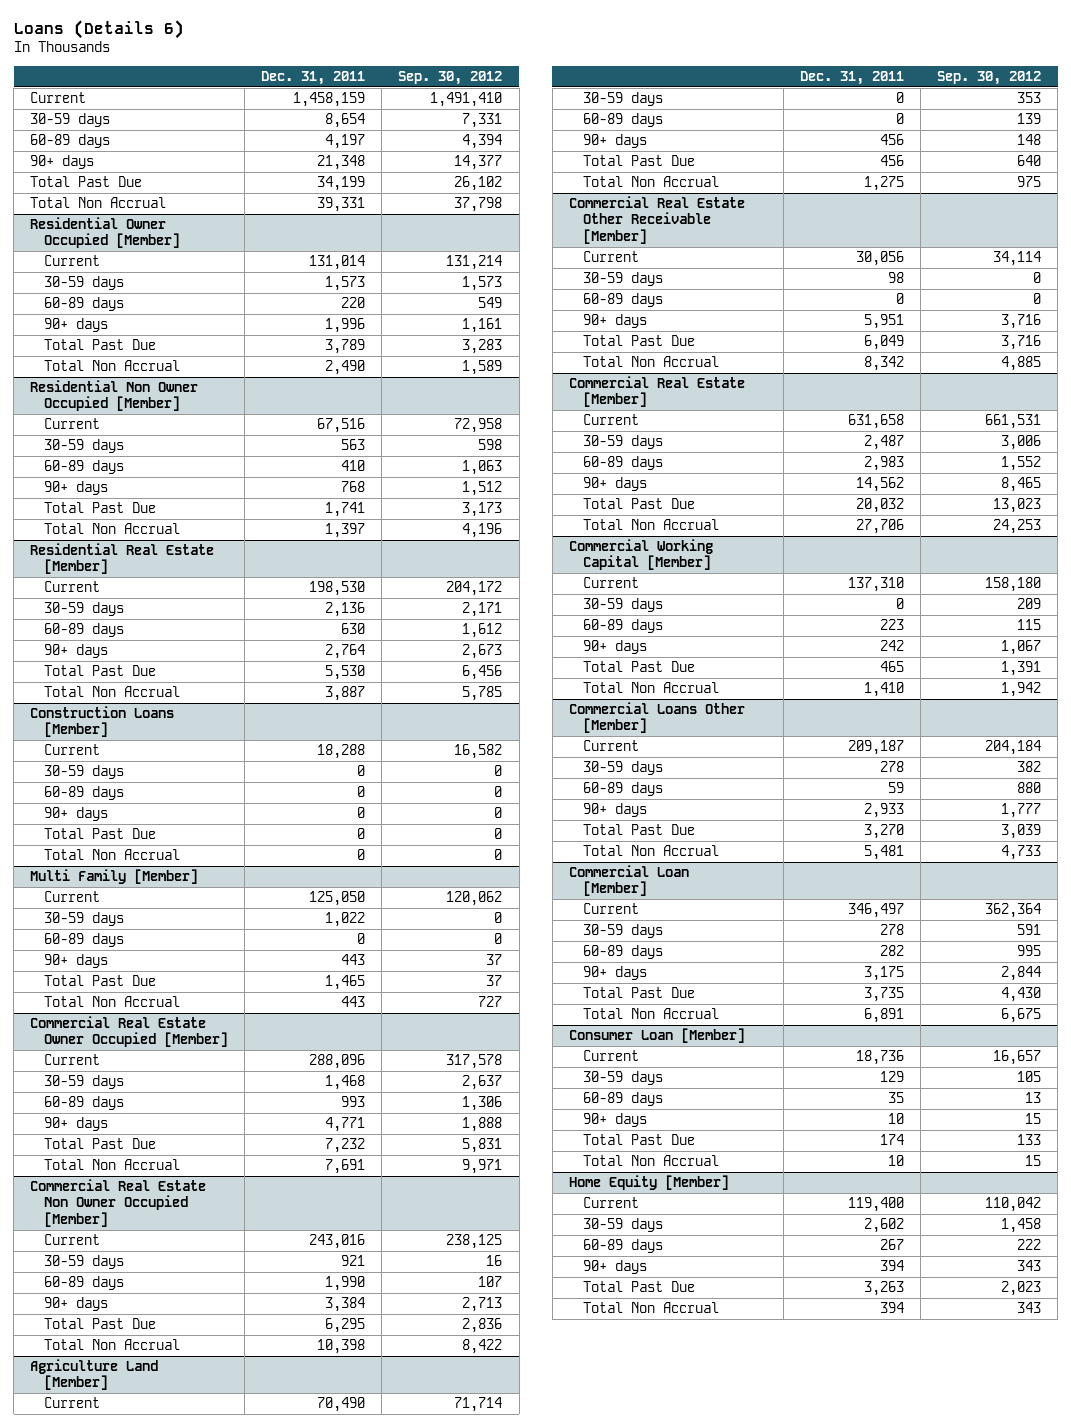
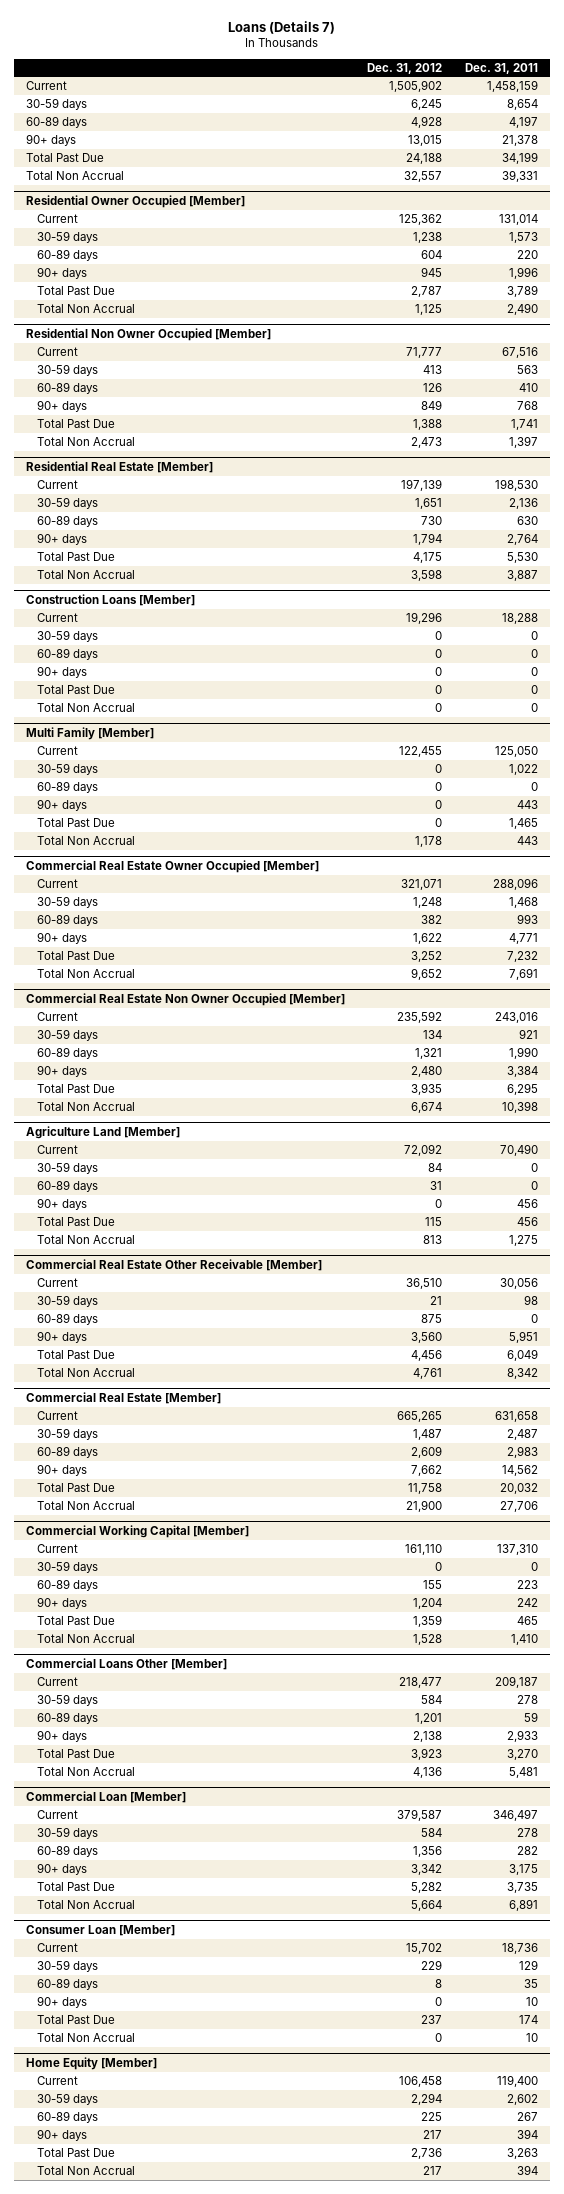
- Loans (Details 6)
+ Loans (Details 7)
- | Dec. 31, 2011 | Sep. 30, 2012
+ | Dec. 31, 2012 | Dec. 31, 2011
- 90+ days | 21,348 | 14,377
+ 90+ days | 13,015 | 21,378

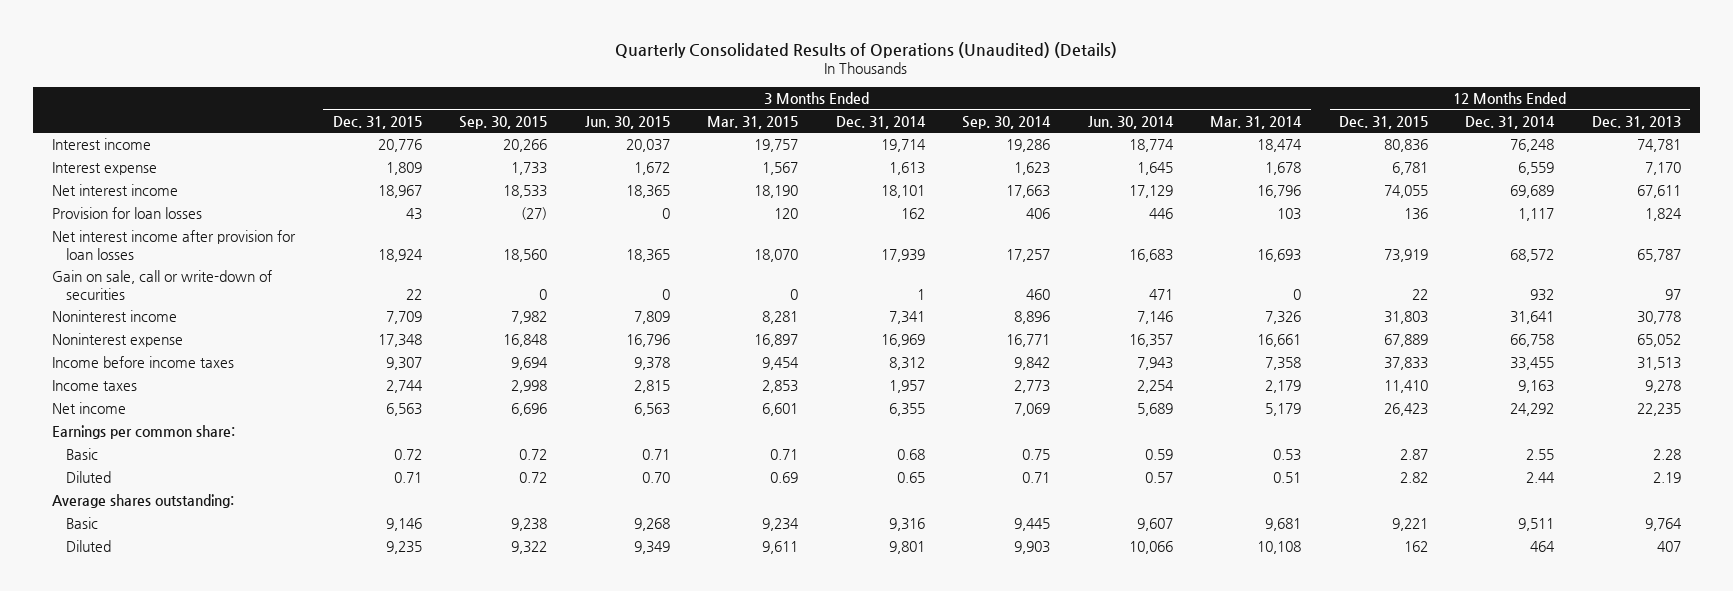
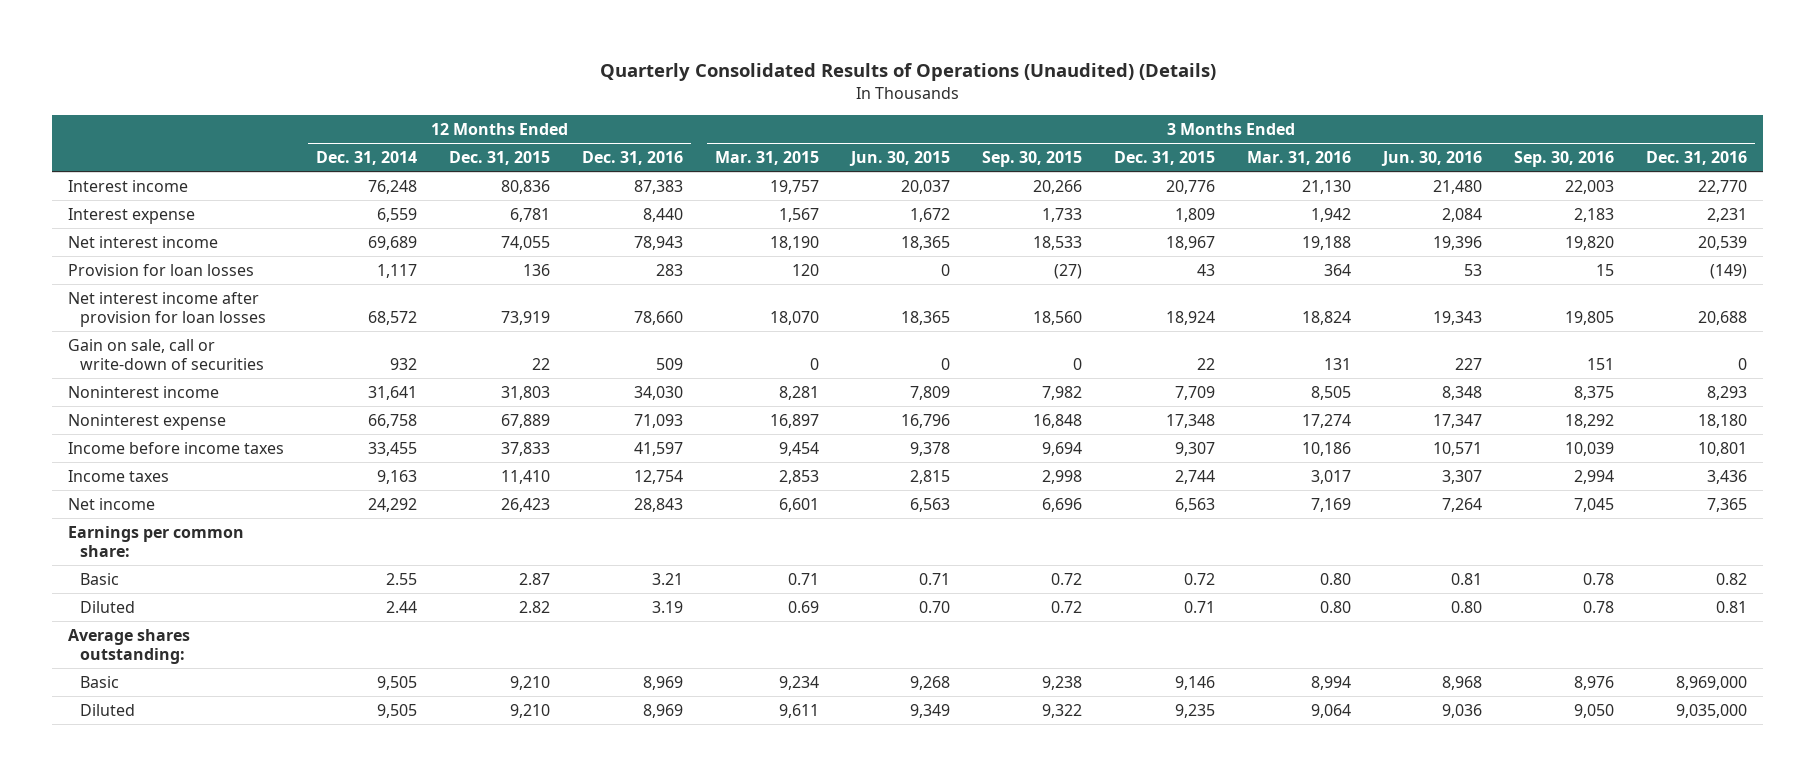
- | 3 Months Ended Dec. 31, 2015 | 3 Months Ended Sep. 30, 2015 | 3 Months Ended Jun. 30, 2015 | 3 Months Ended Mar. 31, 2015 | 3 Months Ended Dec. 31, 2014 | 3 Months Ended Sep. 30, 2014 | 3 Months Ended Jun. 30, 2014 | 3 Months Ended Mar. 31, 2014 | 12 Months Ended Dec. 31, 2015 | 12 Months Ended Dec. 31, 2014 | 12 Months Ended Dec. 31, 2013
+ | 12 Months Ended Dec. 31, 2014 | 12 Months Ended Dec. 31, 2015 | 12 Months Ended Dec. 31, 2016 | 3 Months Ended Mar. 31, 2015 | 3 Months Ended Jun. 30, 2015 | 3 Months Ended Sep. 30, 2015 | 3 Months Ended Dec. 31, 2015 | 3 Months Ended Mar. 31, 2016 | 3 Months Ended Jun. 30, 2016 | 3 Months Ended Sep. 30, 2016 | 3 Months Ended Dec. 31, 2016
- Basic | 9,146 | 9,238 | 9,268 | 9,234 | 9,316 | 9,445 | 9,607 | 9,681 | 9,221 | 9,511 | 9,764
- Diluted | 9,235 | 9,322 | 9,349 | 9,611 | 9,801 | 9,903 | 10,066 | 10,108 | 162 | 464 | 407
+ Basic | 9,505 | 9,210 | 8,969 | 9,234 | 9,268 | 9,238 | 9,146 | 8,994 | 8,968 | 8,976 | 8,969,000
+ Diluted | 9,505 | 9,210 | 8,969 | 9,611 | 9,349 | 9,322 | 9,235 | 9,064 | 9,036 | 9,050 | 9,035,000

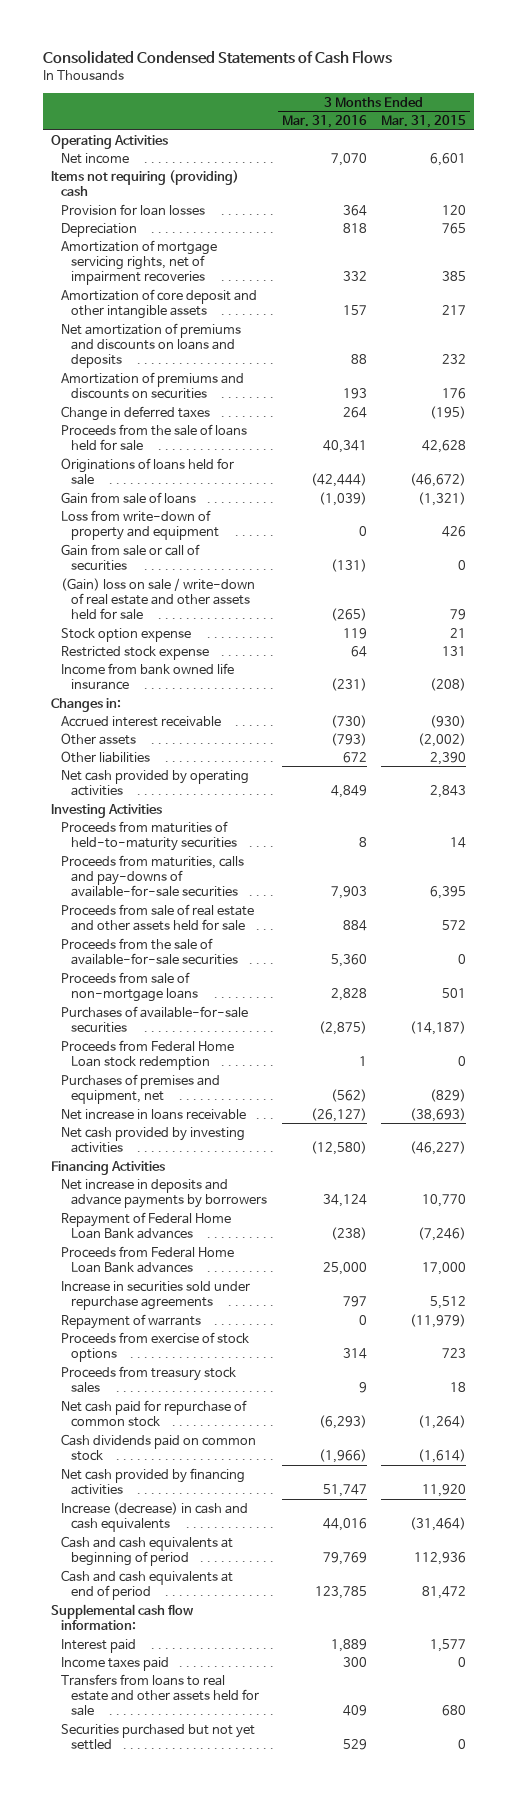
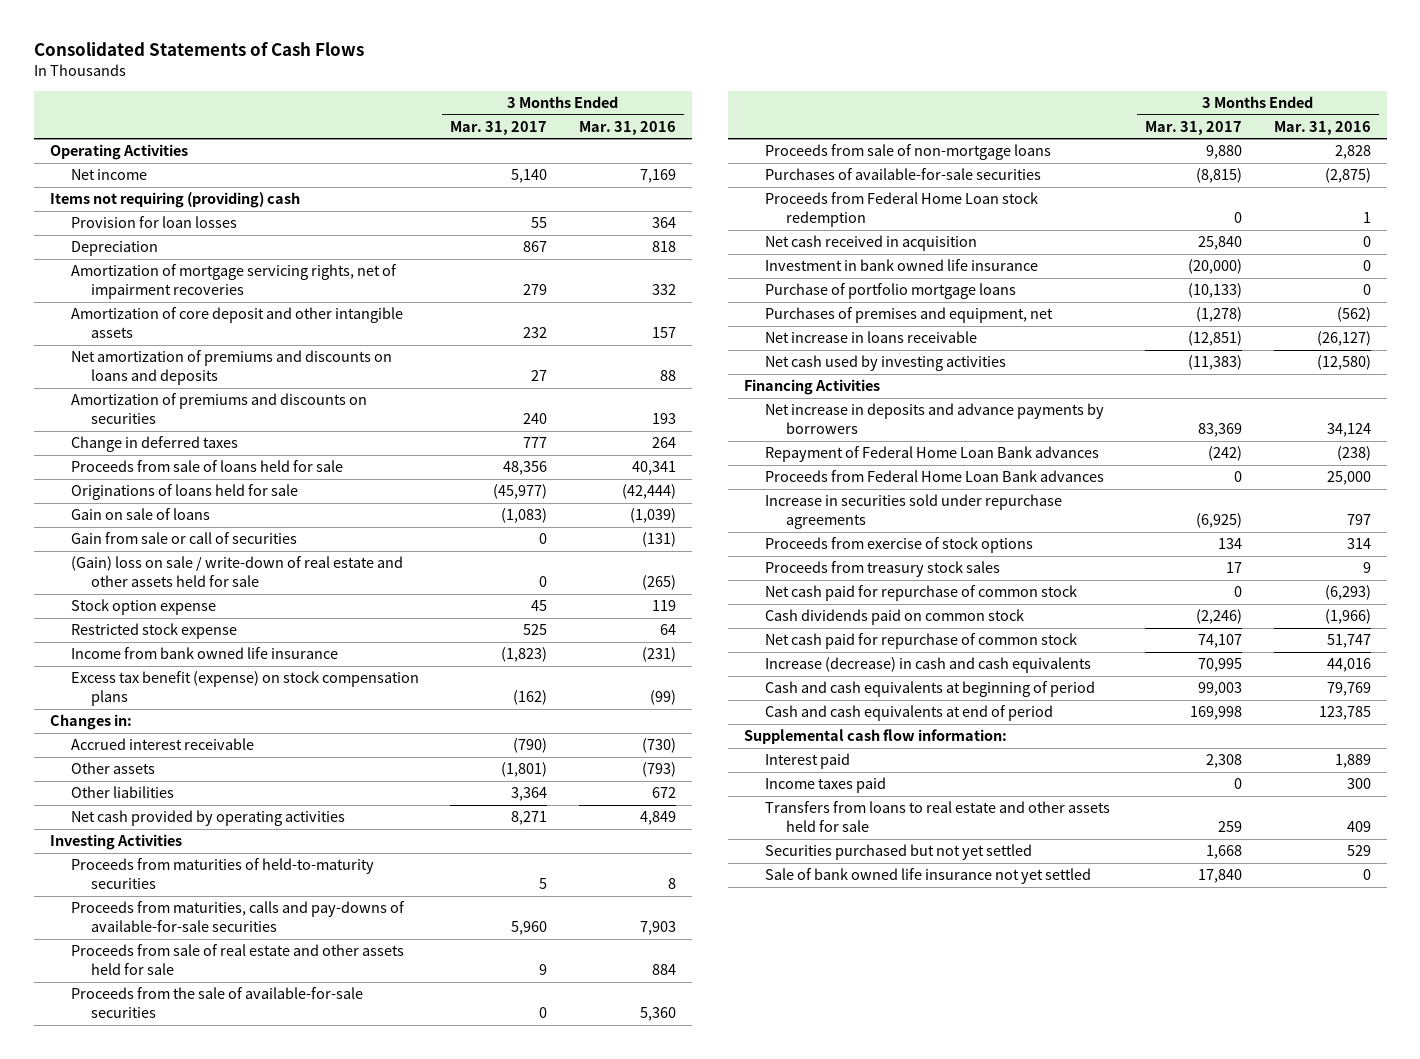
- Consolidated Condensed Statements of Cash Flows
+ Consolidated Statements of Cash Flows
- | 3 Months Ended Mar. 31, 2016 | 3 Months Ended Mar. 31, 2015
+ | 3 Months Ended Mar. 31, 2017 | 3 Months Ended Mar. 31, 2016
- Net income | 7,070 | 6,601
+ Net income | 5,140 | 7,169
- Proceeds from the sale of loans held for sale | 40,341 | 42,628
+ Proceeds from sale of loans held for sale | 48,356 | 40,341
- Gain from sale of loans | (1,039) | (1,321)
- Loss from write-down of property and equipment | 0 | 426
+ Gain on sale of loans | (1,083) | (1,039)
+ Excess tax benefit (expense) on stock compensation plans | (162) | (99)
+ Net cash received in acquisition | 25,840 | 0
+ Investment in bank owned life insurance | (20,000) | 0
+ Purchase of portfolio mortgage loans | (10,133) | 0
- Net cash provided by investing activities | (12,580) | (46,227)
+ Net cash used by investing activities | (11,383) | (12,580)
- Repayment of warrants | 0 | (11,979)
- Net cash provided by financing activities | 51,747 | 11,920
+ Net cash paid for repurchase of common stock | 74,107 | 51,747
+ Sale of bank owned life insurance not yet settled | 17,840 | 0

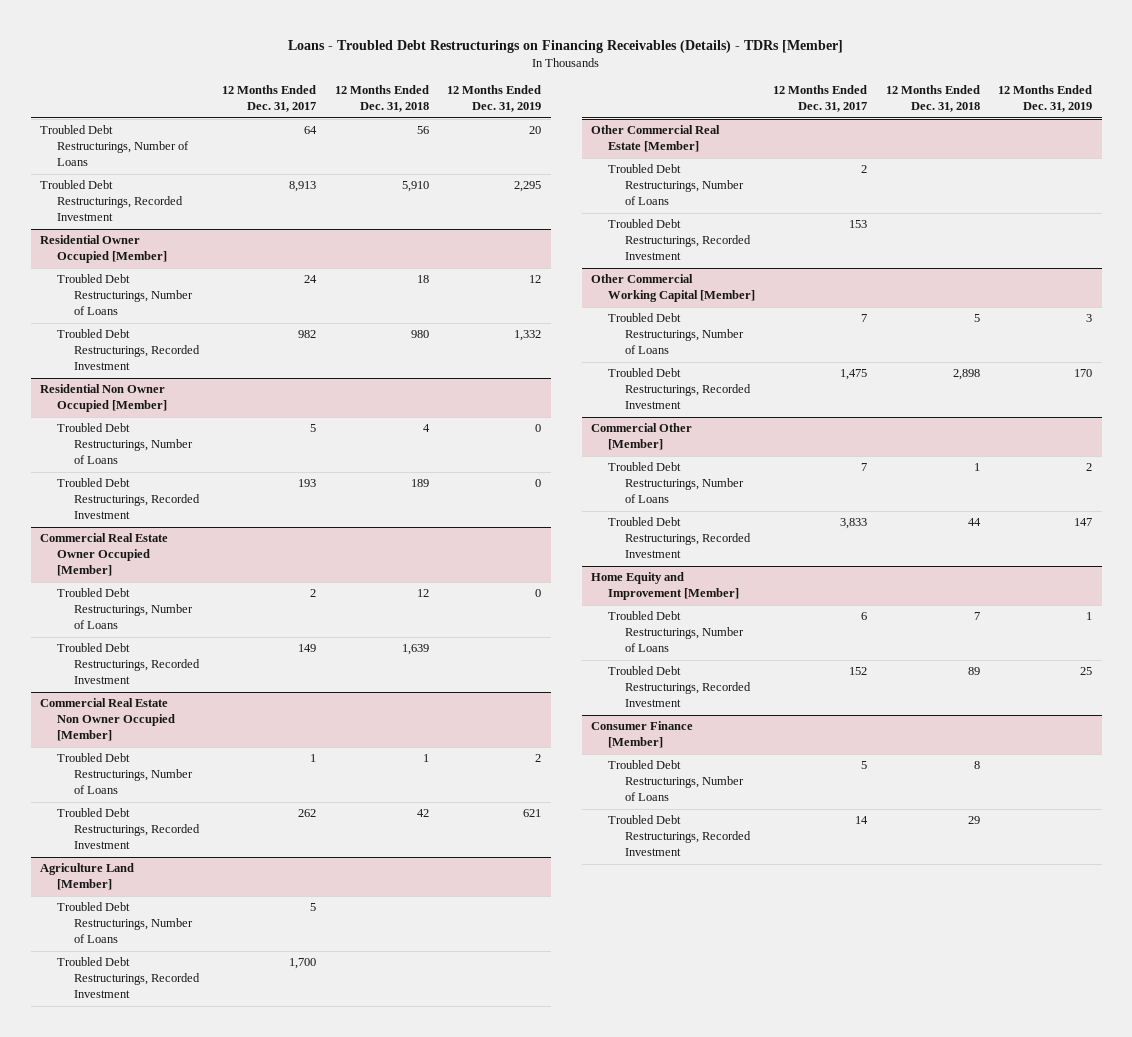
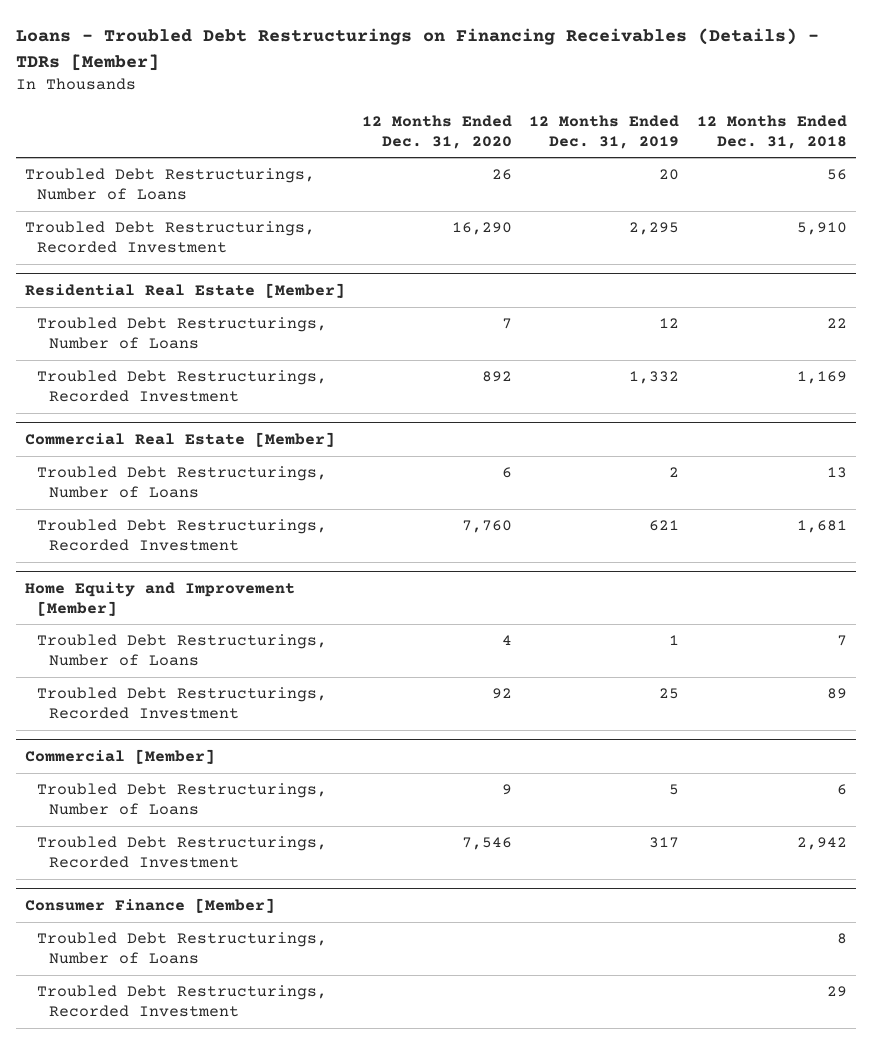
- | 12 Months Ended Dec. 31, 2017 | 12 Months Ended Dec. 31, 2018 | 12 Months Ended Dec. 31, 2019
+ | 12 Months Ended Dec. 31, 2020 | 12 Months Ended Dec. 31, 2019 | 12 Months Ended Dec. 31, 2018
- Residential Owner Occupied [Member]
- Troubled Debt Restructurings, Number of Loans | 24 | 18 | 12
- Troubled Debt Restructurings, Recorded Investment | 982 | 980 | 1,332
- Residential Non Owner Occupied [Member]
- Troubled Debt Restructurings, Number of Loans | 5 | 4 | 0
- Troubled Debt Restructurings, Recorded Investment | 193 | 189 | 0
- Commercial Real Estate Owner Occupied [Member]
- Troubled Debt Restructurings, Number of Loans | 2 | 12 | 0
- Troubled Debt Restructurings, Recorded Investment | 149 | 1,639 |
- Commercial Real Estate Non Owner Occupied [Member]
- Troubled Debt Restructurings, Number of Loans | 1 | 1 | 2
- Troubled Debt Restructurings, Recorded Investment | 262 | 42 | 621
- Agriculture Land [Member]
- Troubled Debt Restructurings, Number of Loans | 5 | |
- Troubled Debt Restructurings, Recorded Investment | 1,700 | |
- Other Commercial Real Estate [Member]
- Troubled Debt Restructurings, Number of Loans | 2 | |
- Troubled Debt Restructurings, Recorded Investment | 153 | |
- Other Commercial Working Capital [Member]
- Troubled Debt Restructurings, Number of Loans | 7 | 5 | 3
- Troubled Debt Restructurings, Recorded Investment | 1,475 | 2,898 | 170
- Commercial Other [Member]
- Troubled Debt Restructurings, Number of Loans | 7 | 1 | 2
- Troubled Debt Restructurings, Recorded Investment | 3,833 | 44 | 147
+ Residential Real Estate [Member]
+ Troubled Debt Restructurings, Number of Loans | 7 | 12 | 22
+ Troubled Debt Restructurings, Recorded Investment | 892 | 1,332 | 1,169
+ Commercial Real Estate [Member]
+ Troubled Debt Restructurings, Number of Loans | 6 | 2 | 13
+ Troubled Debt Restructurings, Recorded Investment | 7,760 | 621 | 1,681
+ Commercial [Member]
+ Troubled Debt Restructurings, Number of Loans | 9 | 5 | 6
+ Troubled Debt Restructurings, Recorded Investment | 7,546 | 317 | 2,942

